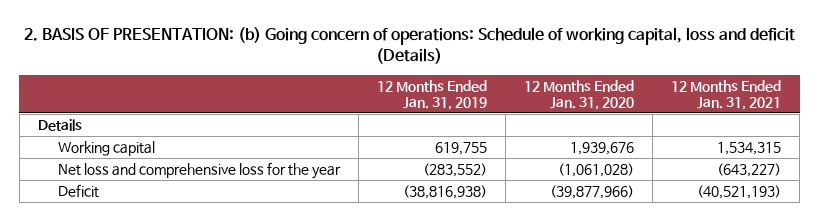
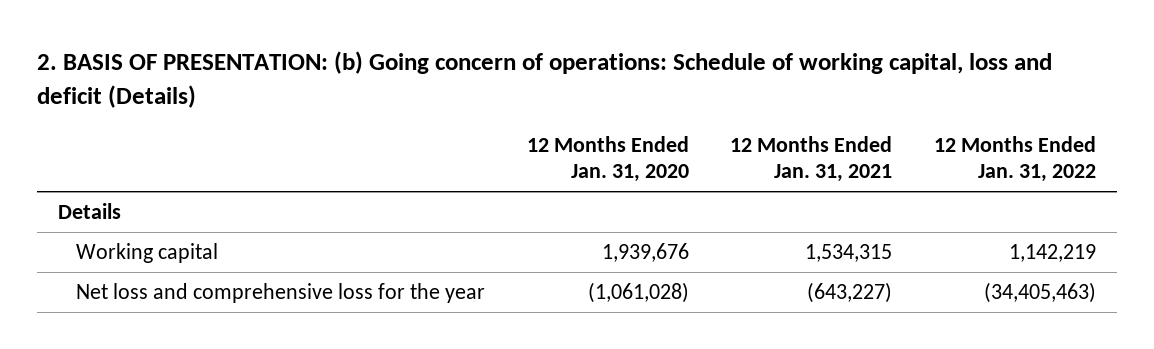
- | 12 Months Ended Jan. 31, 2019 | 12 Months Ended Jan. 31, 2020 | 12 Months Ended Jan. 31, 2021
+ | 12 Months Ended Jan. 31, 2020 | 12 Months Ended Jan. 31, 2021 | 12 Months Ended Jan. 31, 2022
- Deficit | (38,816,938) | (39,877,966) | (40,521,193)

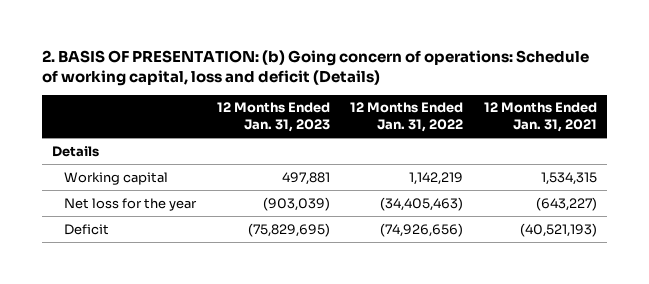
- | 12 Months Ended Jan. 31, 2020 | 12 Months Ended Jan. 31, 2021 | 12 Months Ended Jan. 31, 2022
+ | 12 Months Ended Jan. 31, 2023 | 12 Months Ended Jan. 31, 2022 | 12 Months Ended Jan. 31, 2021
- Net loss and comprehensive loss for the year | (1,061,028) | (643,227) | (34,405,463)
+ Net loss for the year | (903,039) | (34,405,463) | (643,227)
+ Deficit | (75,829,695) | (74,926,656) | (40,521,193)

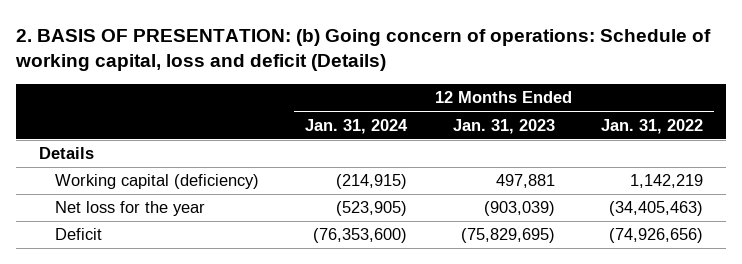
- | 12 Months Ended Jan. 31, 2023 | 12 Months Ended Jan. 31, 2022 | 12 Months Ended Jan. 31, 2021
+ | 12 Months Ended Jan. 31, 2024 | 12 Months Ended Jan. 31, 2023 | 12 Months Ended Jan. 31, 2022
- Working capital | 497,881 | 1,142,219 | 1,534,315
+ Working capital (deficiency) | (214,915) | 497,881 | 1,142,219

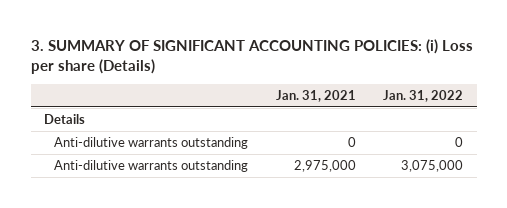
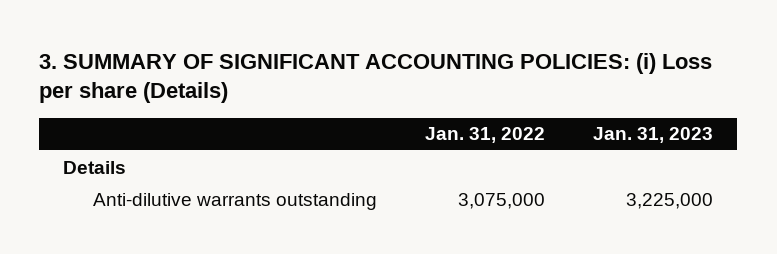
- | Jan. 31, 2021 | Jan. 31, 2022
+ | Jan. 31, 2022 | Jan. 31, 2023
- Anti-dilutive warrants outstanding | 0 | 0

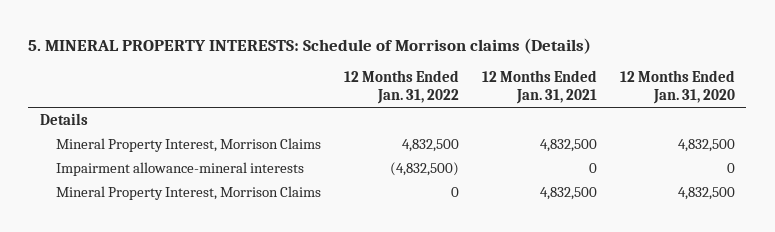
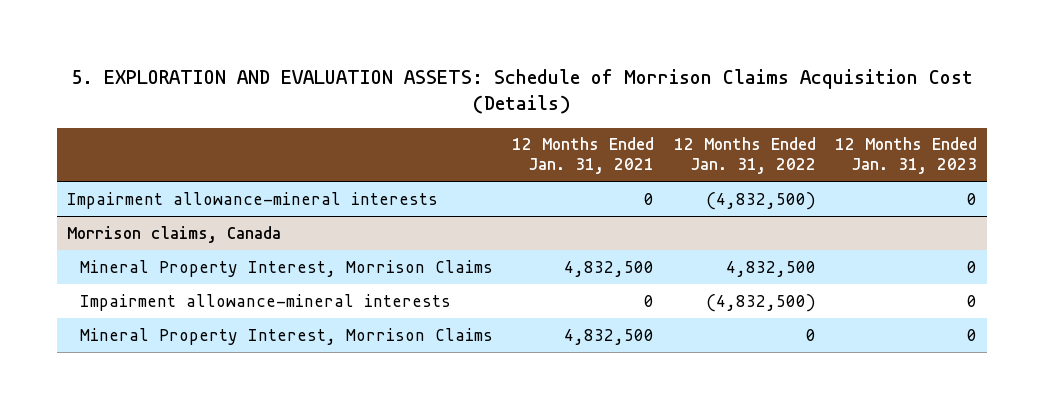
- 5. MINERAL PROPERTY INTERESTS: Schedule of Morrison claims (Details)
+ 5. EXPLORATION AND EVALUATION ASSETS: Schedule of Morrison Claims Acquisition Cost (Details)
- | 12 Months Ended Jan. 31, 2022 | 12 Months Ended Jan. 31, 2021 | 12 Months Ended Jan. 31, 2020
+ | 12 Months Ended Jan. 31, 2021 | 12 Months Ended Jan. 31, 2022 | 12 Months Ended Jan. 31, 2023
- Details
+ Impairment allowance-mineral interests | 0 | (4,832,500) | 0
+ Morrison claims, Canada

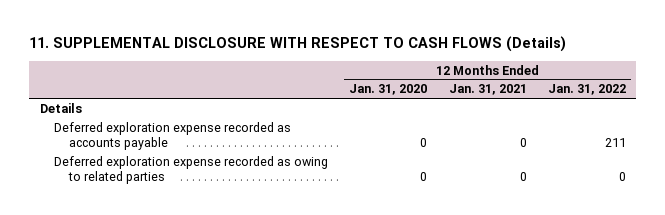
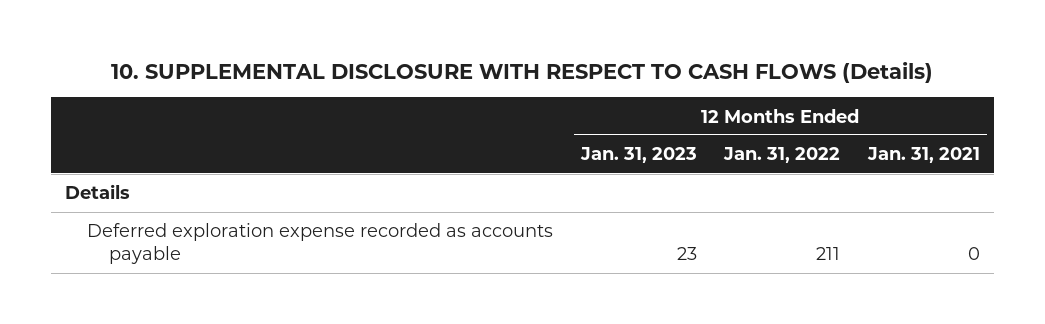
- 11. SUPPLEMENTAL DISCLOSURE WITH RESPECT TO CASH FLOWS (Details)
+ 10. SUPPLEMENTAL DISCLOSURE WITH RESPECT TO CASH FLOWS (Details)
- | 12 Months Ended Jan. 31, 2020 | 12 Months Ended Jan. 31, 2021 | 12 Months Ended Jan. 31, 2022
+ | 12 Months Ended Jan. 31, 2023 | 12 Months Ended Jan. 31, 2022 | 12 Months Ended Jan. 31, 2021
- Deferred exploration expense recorded as owing to related parties | 0 | 0 | 0

